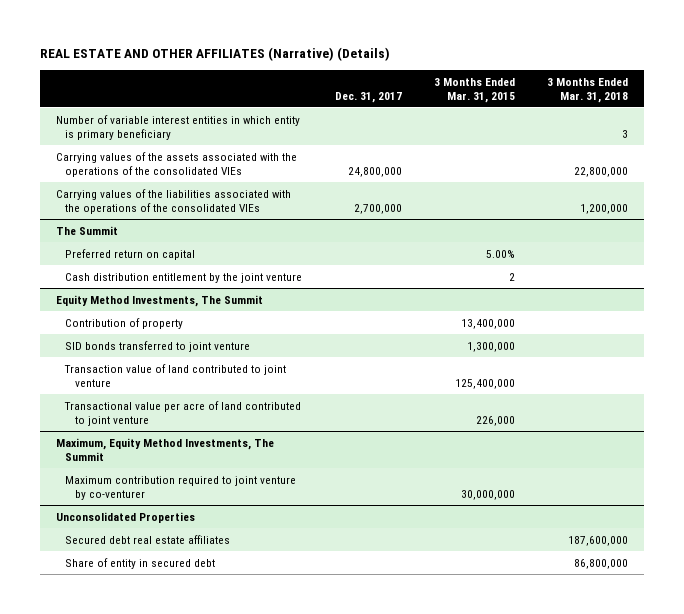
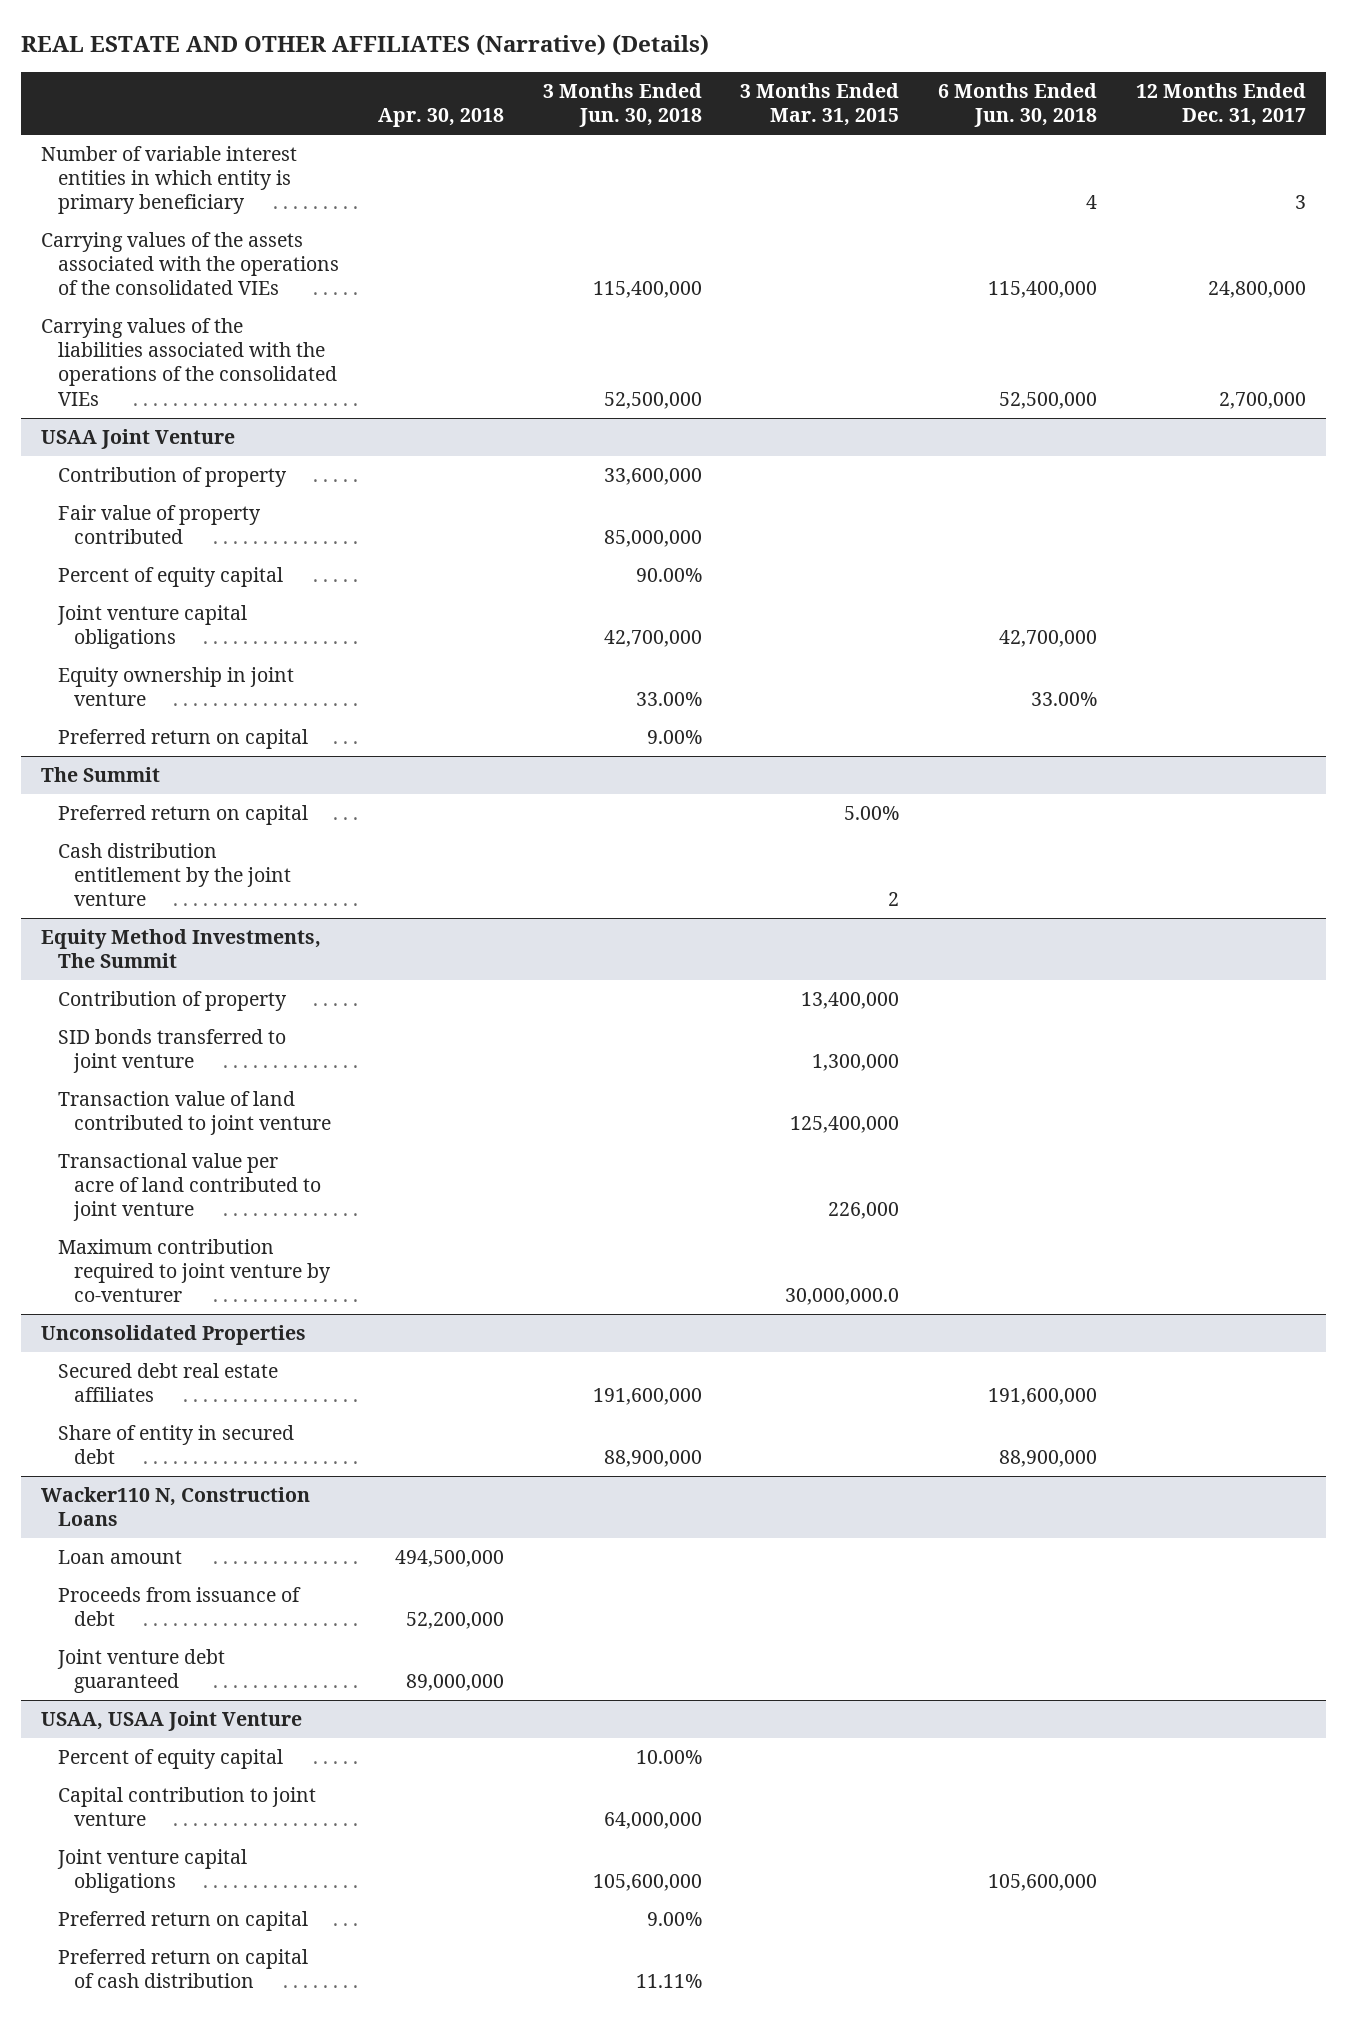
- | Dec. 31, 2017 | 3 Months Ended Mar. 31, 2015 | 3 Months Ended Mar. 31, 2018
+ | Apr. 30, 2018 | 3 Months Ended Jun. 30, 2018 | 3 Months Ended Mar. 31, 2015 | 6 Months Ended Jun. 30, 2018 | 12 Months Ended Dec. 31, 2017
+ USAA Joint Venture
+ Contribution of property | | 33,600,000 | | |
+ Fair value of property contributed | | 85,000,000 | | |
+ Percent of equity capital | | 90.00% | | |
+ Joint venture capital obligations | | 42,700,000 | | 42,700,000 |
+ Equity ownership in joint venture | | 33.00% | | 33.00% |
+ Preferred return on capital | | 9.00% | | |
- Maximum, Equity Method Investments, The Summit
- Maximum contribution required to joint venture by co-venturer | | 30,000,000 |
@ Equity Method Investments, The Summit
+ Maximum contribution required to joint venture by co-venturer | | | 30,000,000.0 | |
+ Wacker110 N, Construction Loans
+ Loan amount | 494,500,000 | | | |
+ Proceeds from issuance of debt | 52,200,000 | | | |
+ Joint venture debt guaranteed | 89,000,000 | | | |
+ USAA, USAA Joint Venture
+ Percent of equity capital | | 10.00% | | |
+ Capital contribution to joint venture | | 64,000,000 | | |
+ Joint venture capital obligations | | 105,600,000 | | 105,600,000 |
+ Preferred return on capital | | 9.00% | | |
+ Preferred return on capital of cash distribution | | 11.11% | | |

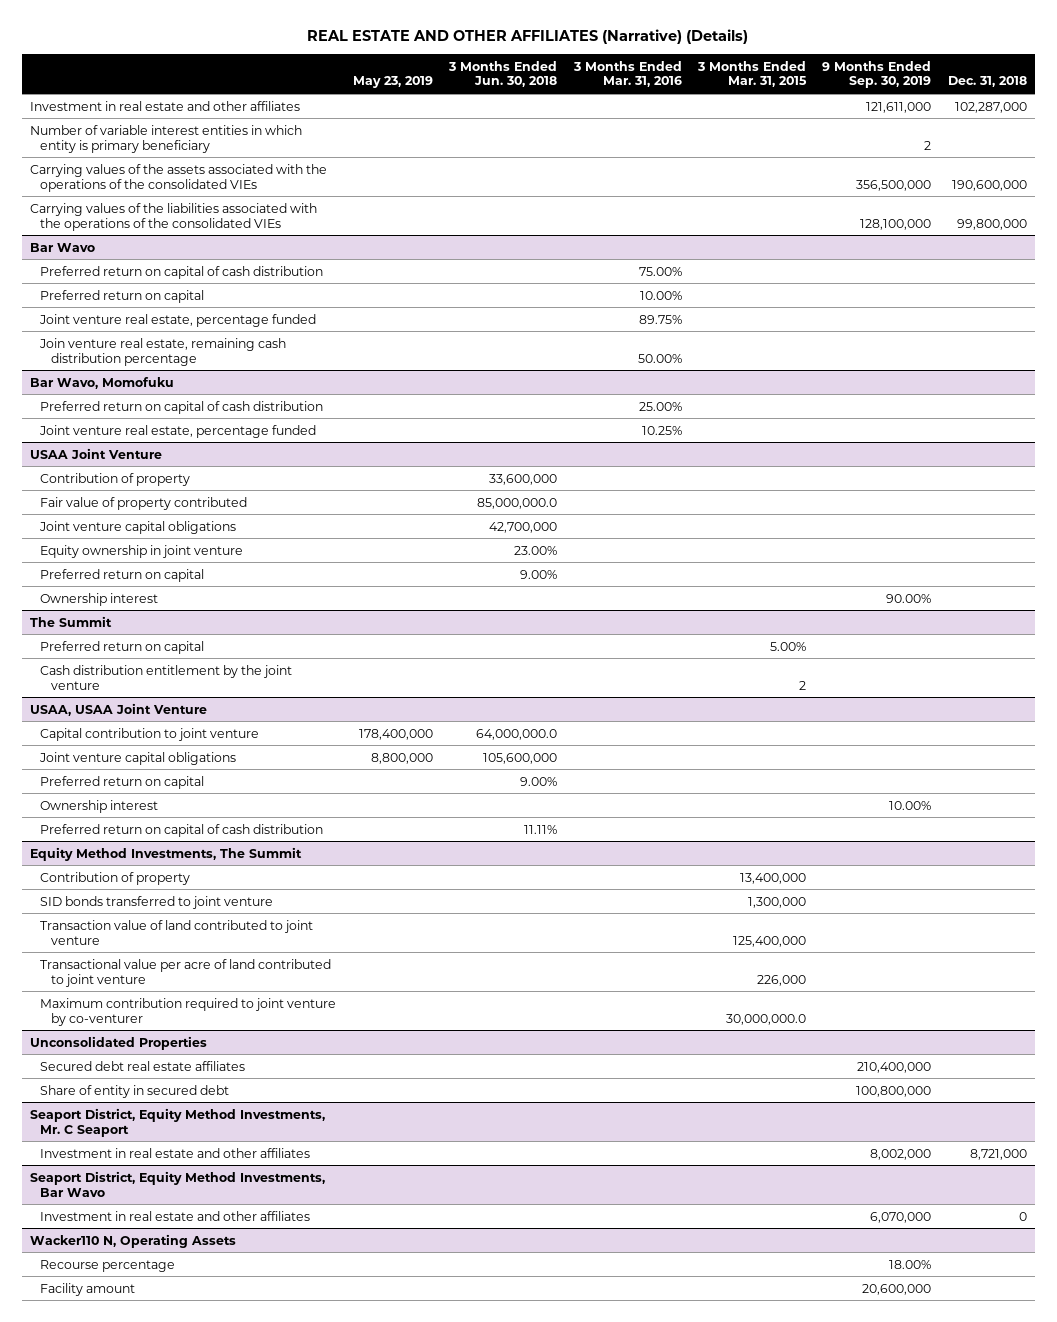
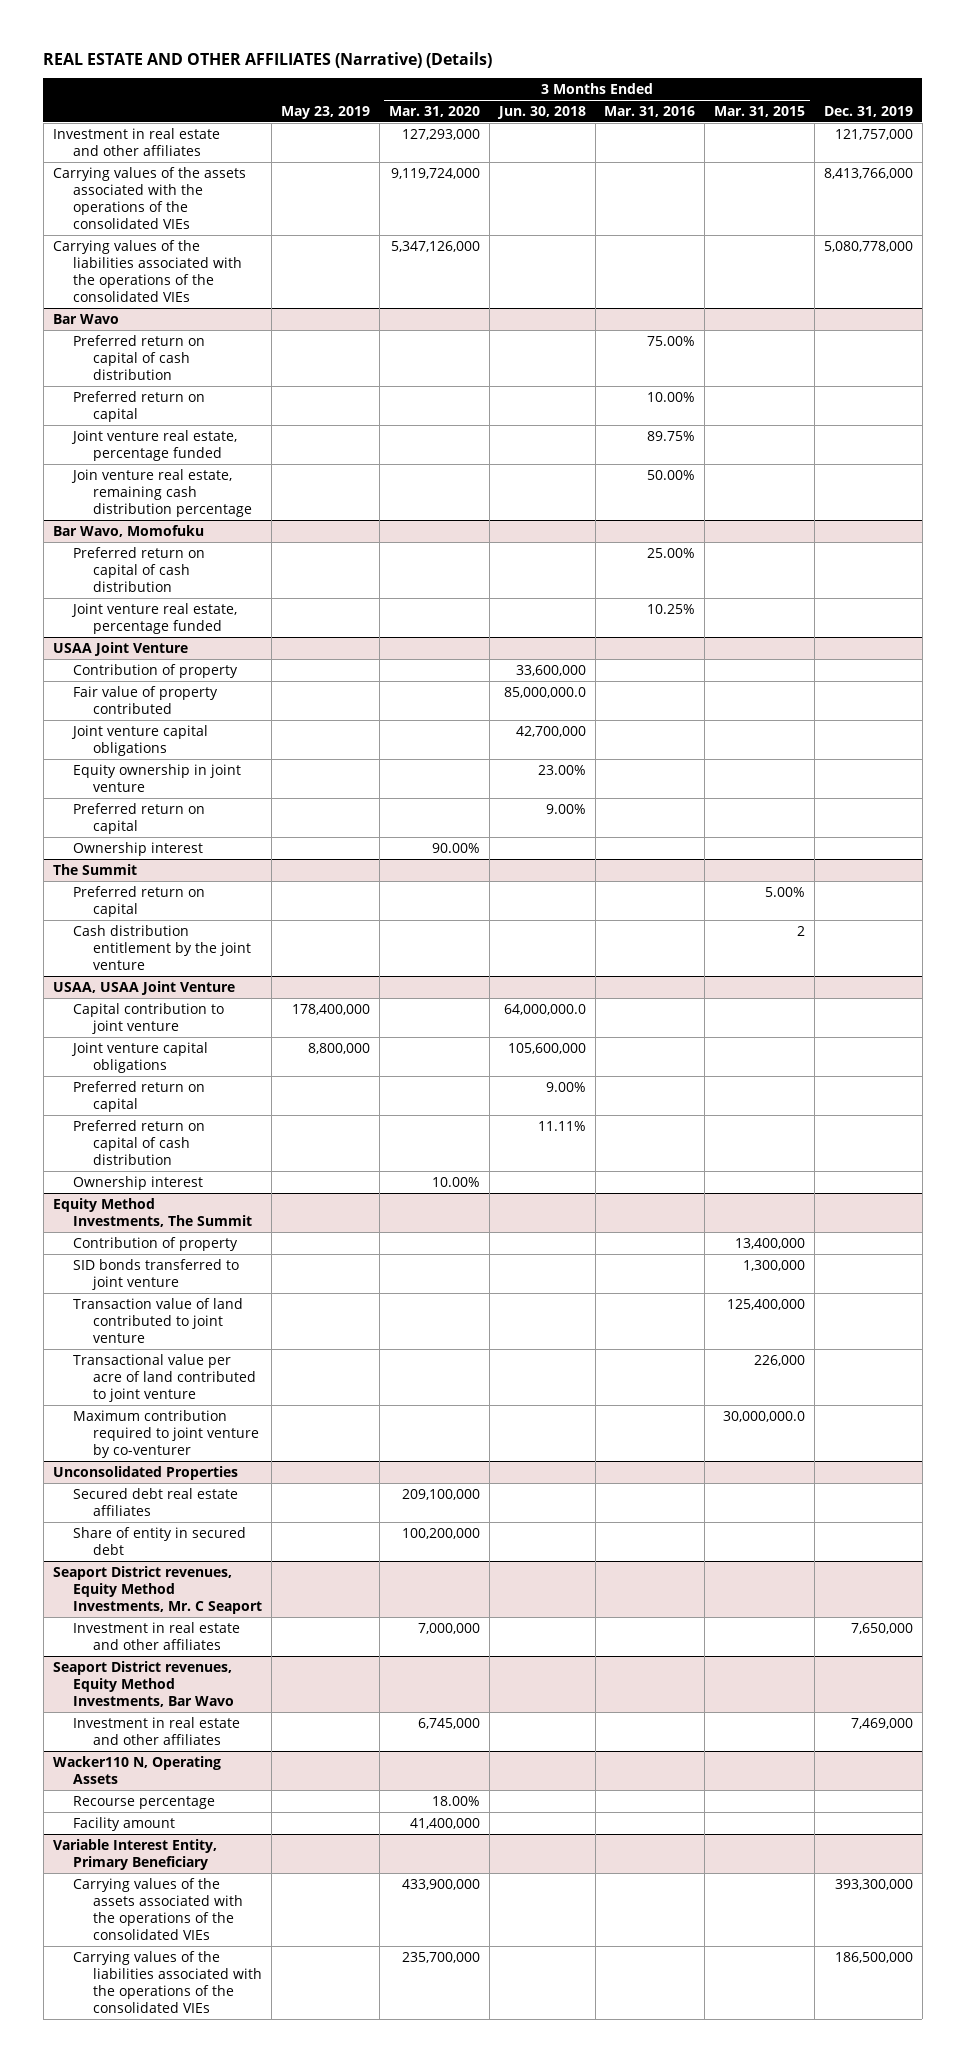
- | May 23, 2019 | 3 Months Ended Jun. 30, 2018 | 3 Months Ended Mar. 31, 2016 | 3 Months Ended Mar. 31, 2015 | 9 Months Ended Sep. 30, 2019 | Dec. 31, 2018
+ | May 23, 2019 | 3 Months Ended Mar. 31, 2020 | 3 Months Ended Jun. 30, 2018 | 3 Months Ended Mar. 31, 2016 | 3 Months Ended Mar. 31, 2015 | Dec. 31, 2019
- Number of variable interest entities in which entity is primary beneficiary | | | | | 2 |
@ USAA, USAA Joint Venture
moved down: Ownership interest | | 10.00% | | | |
- Seaport District, Equity Method Investments, Mr. C Seaport
+ Seaport District revenues, Equity Method Investments, Mr. C Seaport
- Seaport District, Equity Method Investments, Bar Wavo
+ Seaport District revenues, Equity Method Investments, Bar Wavo
+ Variable Interest Entity, Primary Beneficiary
+ Carrying values of the assets associated with the operations of the consolidated VIEs | | 433,900,000 | | | | 393,300,000
+ Carrying values of the liabilities associated with the operations of the consolidated VIEs | | 235,700,000 | | | | 186,500,000

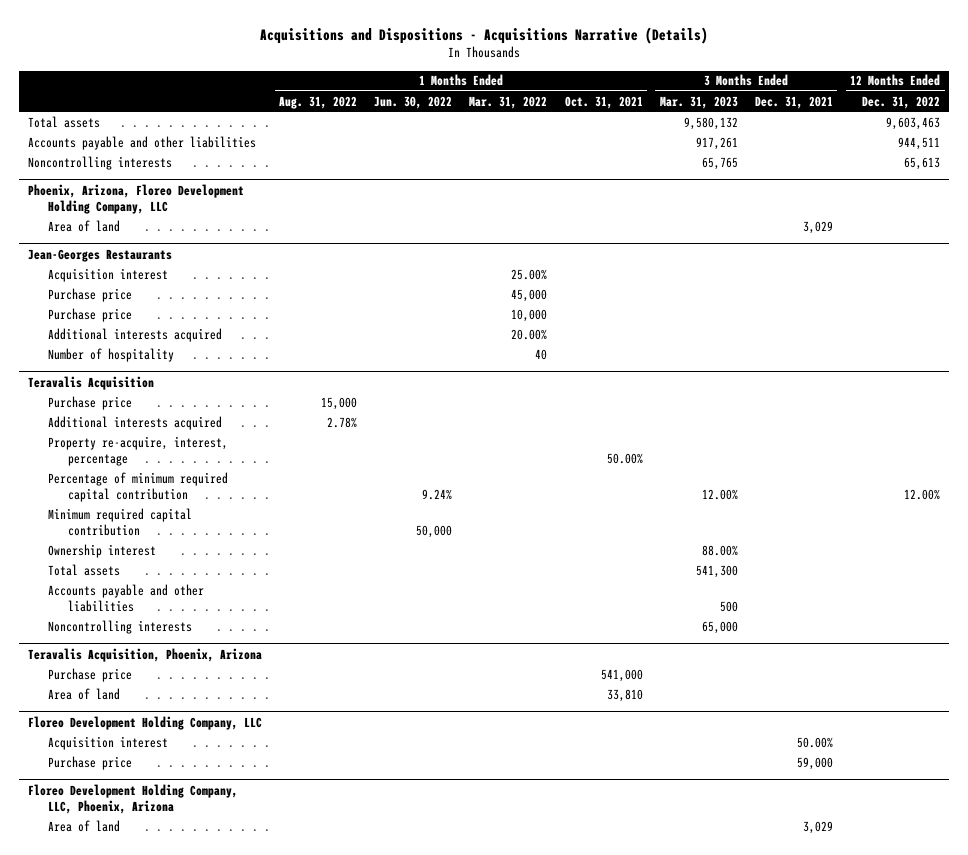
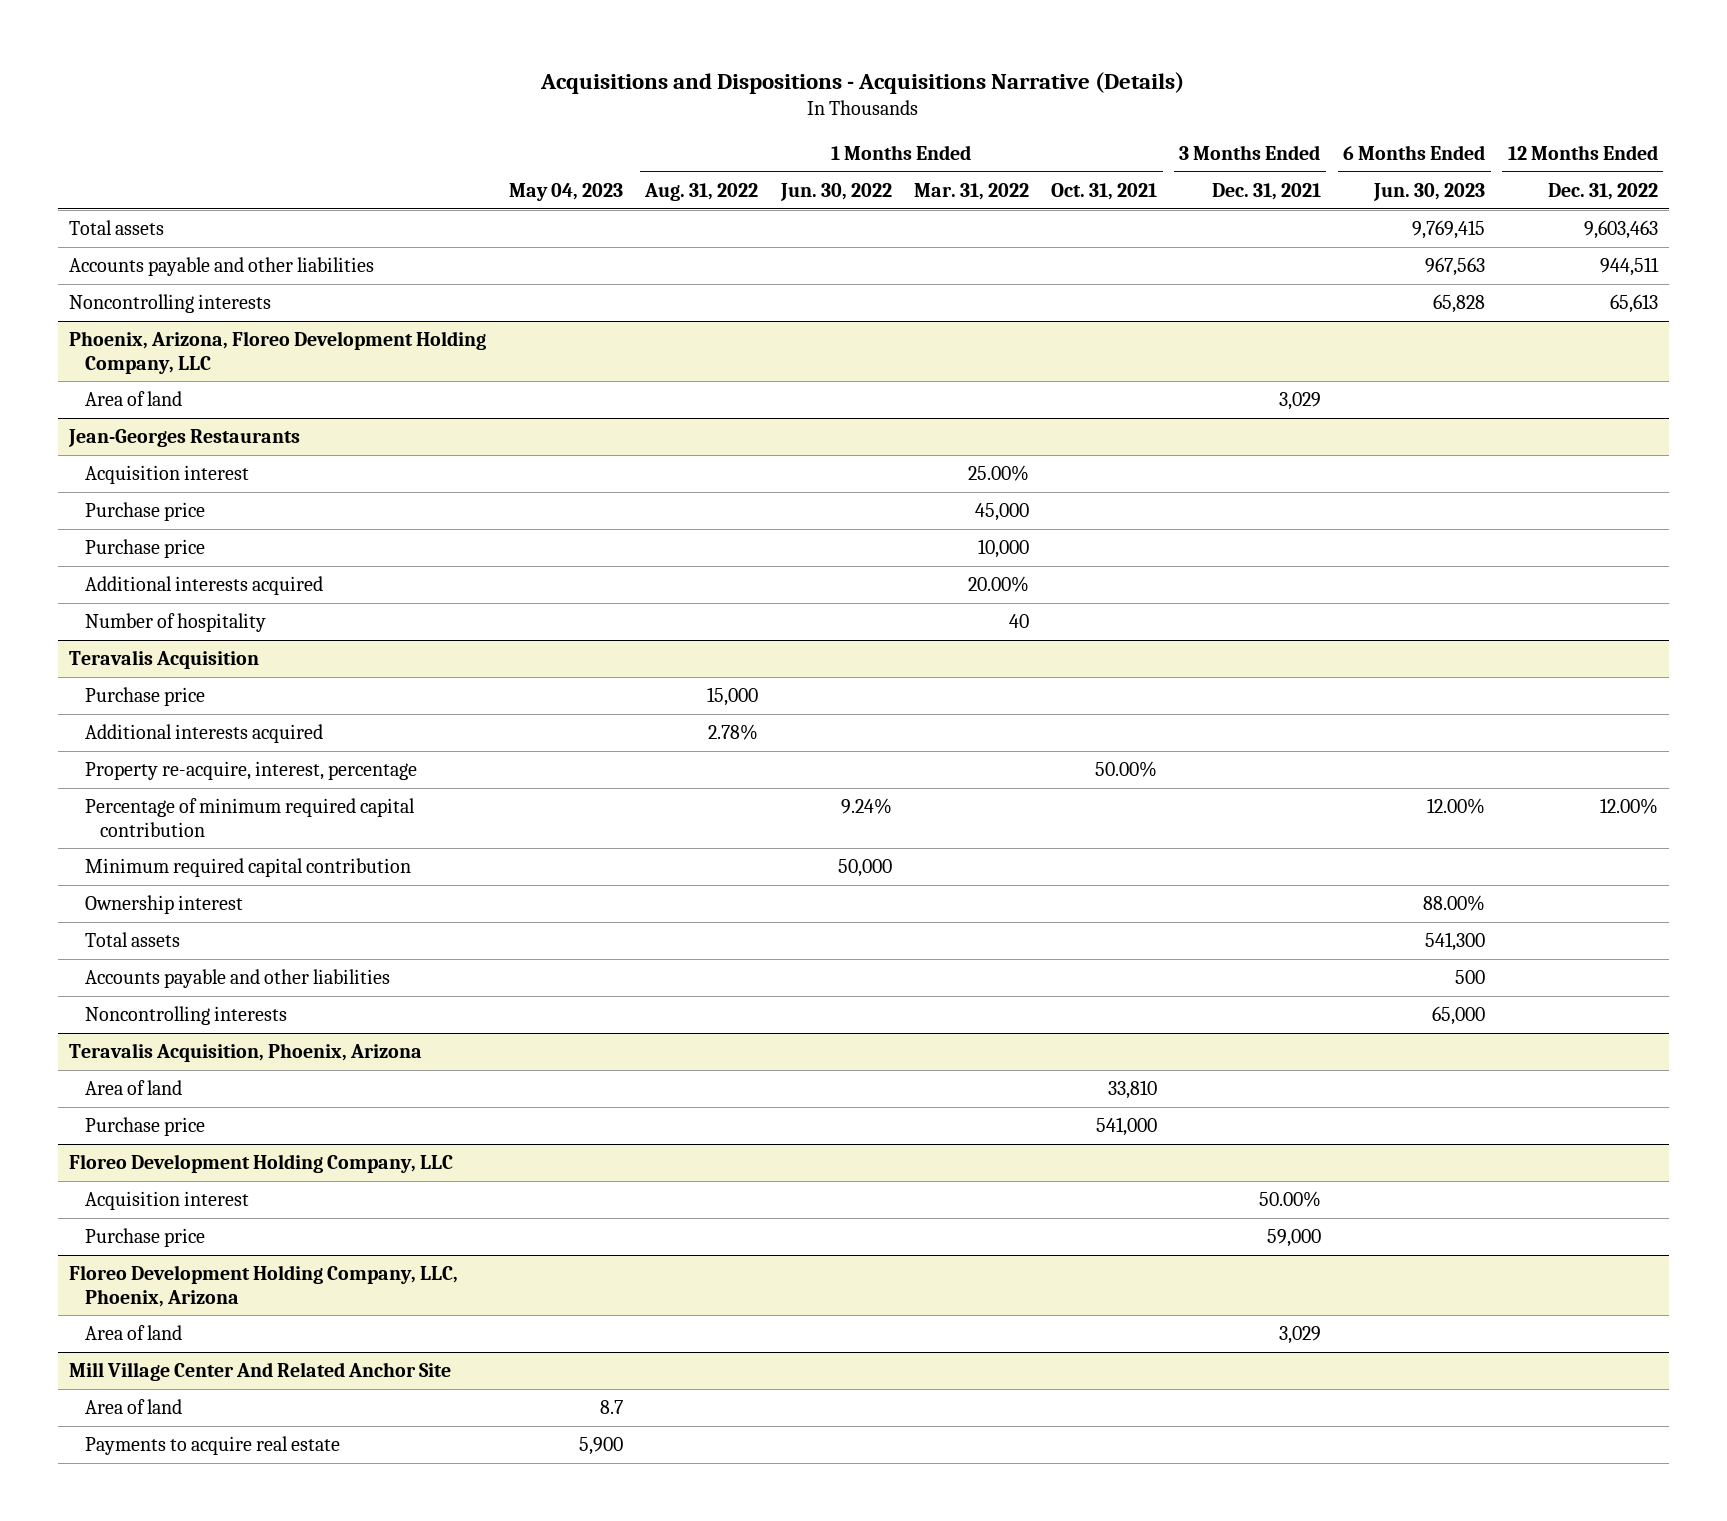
- | 1 Months Ended Aug. 31, 2022 | 1 Months Ended Jun. 30, 2022 | 1 Months Ended Mar. 31, 2022 | 1 Months Ended Oct. 31, 2021 | 3 Months Ended Mar. 31, 2023 | 3 Months Ended Dec. 31, 2021 | 12 Months Ended Dec. 31, 2022
+ | May 04, 2023 | 1 Months Ended Aug. 31, 2022 | 1 Months Ended Jun. 30, 2022 | 1 Months Ended Mar. 31, 2022 | 1 Months Ended Oct. 31, 2021 | 3 Months Ended Dec. 31, 2021 | 6 Months Ended Jun. 30, 2023 | 12 Months Ended Dec. 31, 2022
@ Teravalis Acquisition, Phoenix, Arizona
moved down: Purchase price | | | | | 541,000 | | |
+ Mill Village Center And Related Anchor Site
+ Area of land | 8.7 | | | | | | |
+ Payments to acquire real estate | 5,900 | | | | | | |

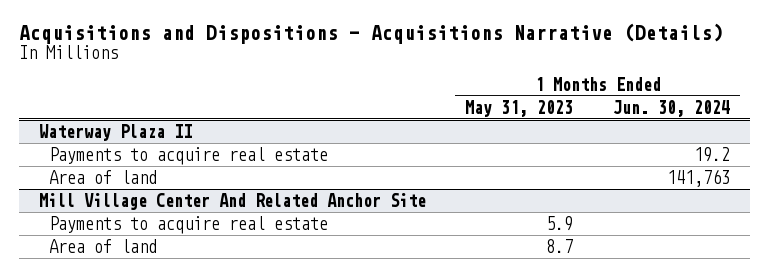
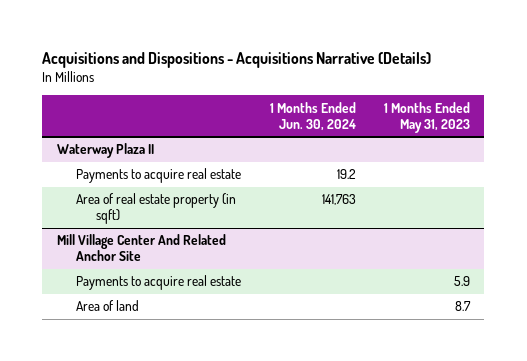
- | 1 Months Ended May 31, 2023 | 1 Months Ended Jun. 30, 2024
+ | 1 Months Ended Jun. 30, 2024 | 1 Months Ended May 31, 2023
@ Waterway Plaza II
- Area of land | | 141,763
+ Area of real estate property (in sqft) | 141,763 |

